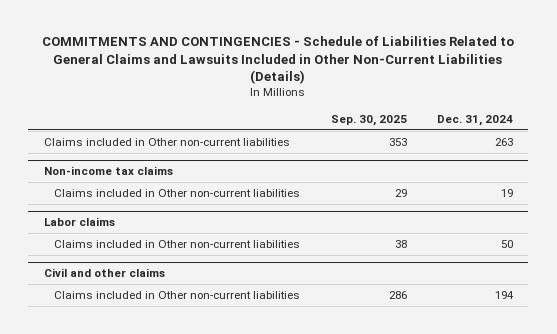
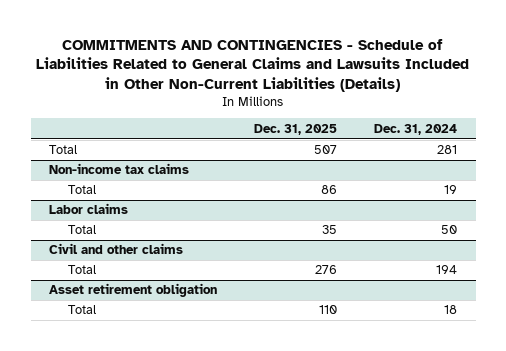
- | Sep. 30, 2025 | Dec. 31, 2024
+ | Dec. 31, 2025 | Dec. 31, 2024
- Claims included in Other non-current liabilities | 353 | 263
+ Total | 507 | 281
@ Non-income tax claims
- Claims included in Other non-current liabilities | 29 | 19
+ Total | 86 | 19
@ Labor claims
- Claims included in Other non-current liabilities | 38 | 50
+ Total | 35 | 50
@ Civil and other claims
- Claims included in Other non-current liabilities | 286 | 194
+ Total | 276 | 194
+ Asset retirement obligation
+ Total | 110 | 18

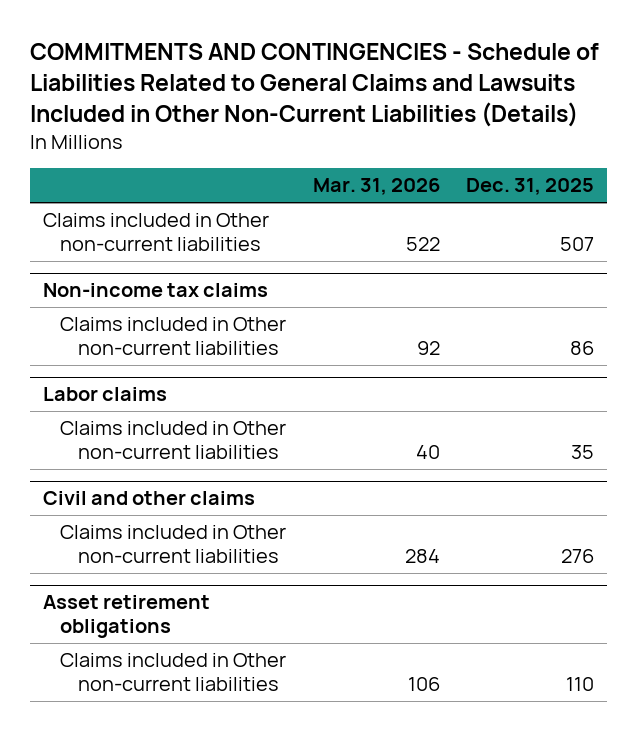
- | Dec. 31, 2025 | Dec. 31, 2024
+ | Mar. 31, 2026 | Dec. 31, 2025
- Total | 507 | 281
+ Claims included in Other non-current liabilities | 522 | 507
@ Non-income tax claims
- Total | 86 | 19
+ Claims included in Other non-current liabilities | 92 | 86
@ Labor claims
- Total | 35 | 50
+ Claims included in Other non-current liabilities | 40 | 35
@ Civil and other claims
- Total | 276 | 194
- Asset retirement obligation
- Total | 110 | 18
@ Civil and other claims
+ Claims included in Other non-current liabilities | 284 | 276
+ Asset retirement obligations
+ Claims included in Other non-current liabilities | 106 | 110

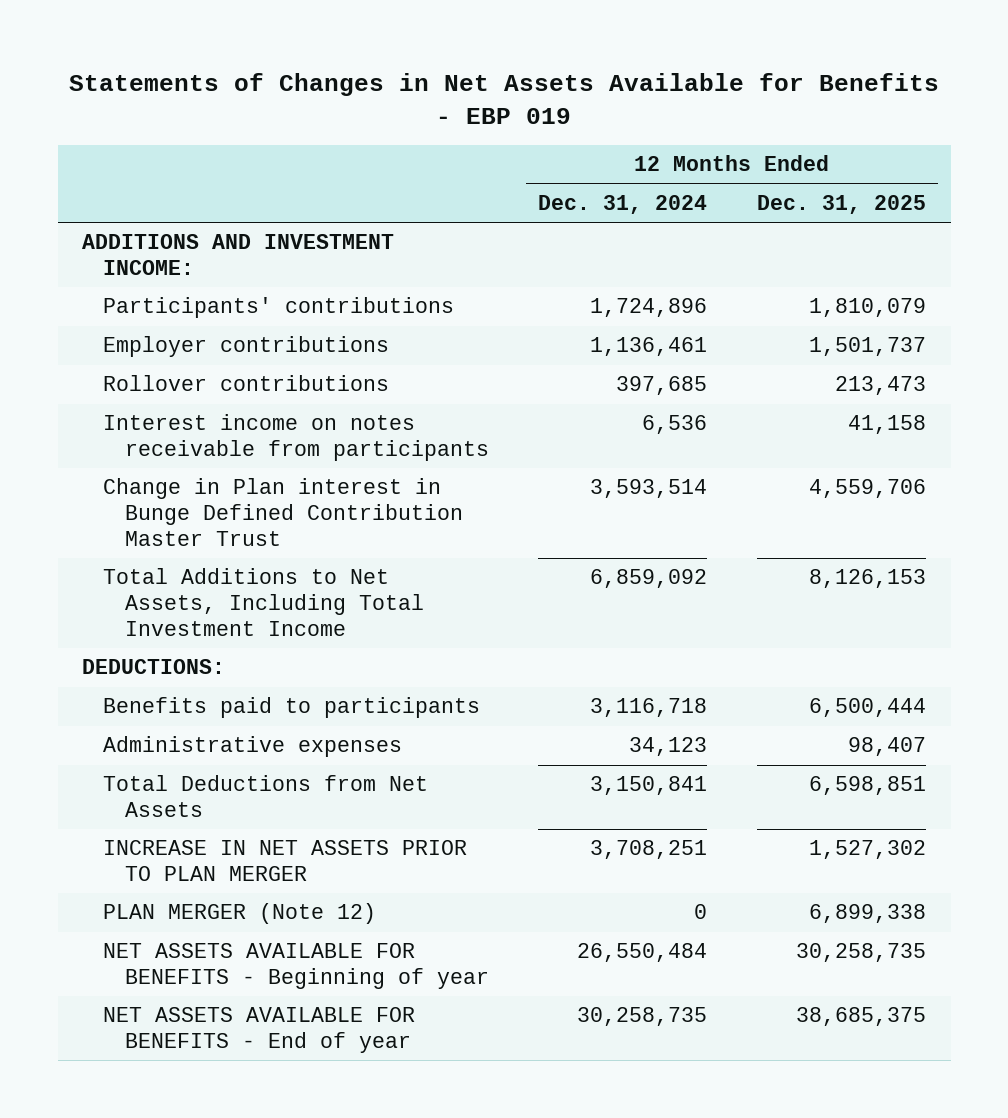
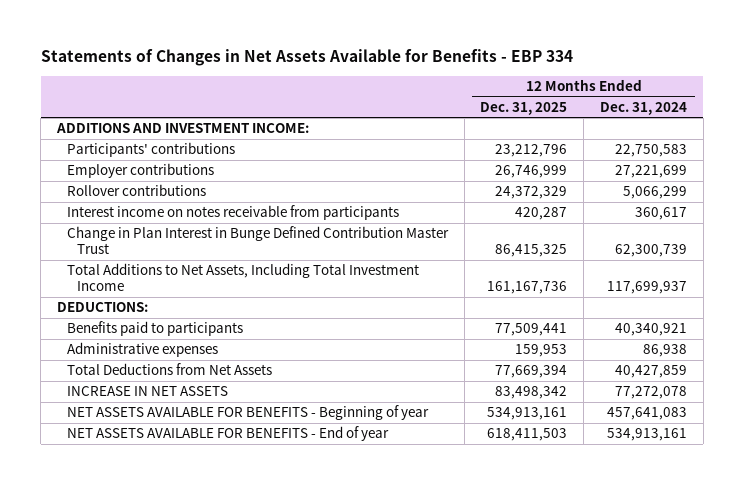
- Statements of Changes in Net Assets Available for Benefits - EBP 019
+ Statements of Changes in Net Assets Available for Benefits - EBP 334
- | 12 Months Ended Dec. 31, 2024 | 12 Months Ended Dec. 31, 2025
+ | 12 Months Ended Dec. 31, 2025 | 12 Months Ended Dec. 31, 2024
- Participants' contributions | 1,724,896 | 1,810,079
- Employer contributions | 1,136,461 | 1,501,737
- Rollover contributions | 397,685 | 213,473
- Interest income on notes receivable from participants | 6,536 | 41,158
- Change in Plan interest in Bunge Defined Contribution Master Trust | 3,593,514 | 4,559,706
- Total Additions to Net Assets, Including Total Investment Income | 6,859,092 | 8,126,153
+ Participants' contributions | 23,212,796 | 22,750,583
+ Employer contributions | 26,746,999 | 27,221,699
+ Rollover contributions | 24,372,329 | 5,066,299
+ Interest income on notes receivable from participants | 420,287 | 360,617
+ Change in Plan Interest in Bunge Defined Contribution Master Trust | 86,415,325 | 62,300,739
+ Total Additions to Net Assets, Including Total Investment Income | 161,167,736 | 117,699,937
- Benefits paid to participants | 3,116,718 | 6,500,444
- Administrative expenses | 34,123 | 98,407
- Total Deductions from Net Assets | 3,150,841 | 6,598,851
- INCREASE IN NET ASSETS PRIOR TO PLAN MERGER | 3,708,251 | 1,527,302
- PLAN MERGER (Note 12) | 0 | 6,899,338
- NET ASSETS AVAILABLE FOR BENEFITS - Beginning of year | 26,550,484 | 30,258,735
- NET ASSETS AVAILABLE FOR BENEFITS - End of year | 30,258,735 | 38,685,375
+ Benefits paid to participants | 77,509,441 | 40,340,921
+ Administrative expenses | 159,953 | 86,938
+ Total Deductions from Net Assets | 77,669,394 | 40,427,859
+ INCREASE IN NET ASSETS | 83,498,342 | 77,272,078
+ NET ASSETS AVAILABLE FOR BENEFITS - Beginning of year | 534,913,161 | 457,641,083
+ NET ASSETS AVAILABLE FOR BENEFITS - End of year | 618,411,503 | 534,913,161

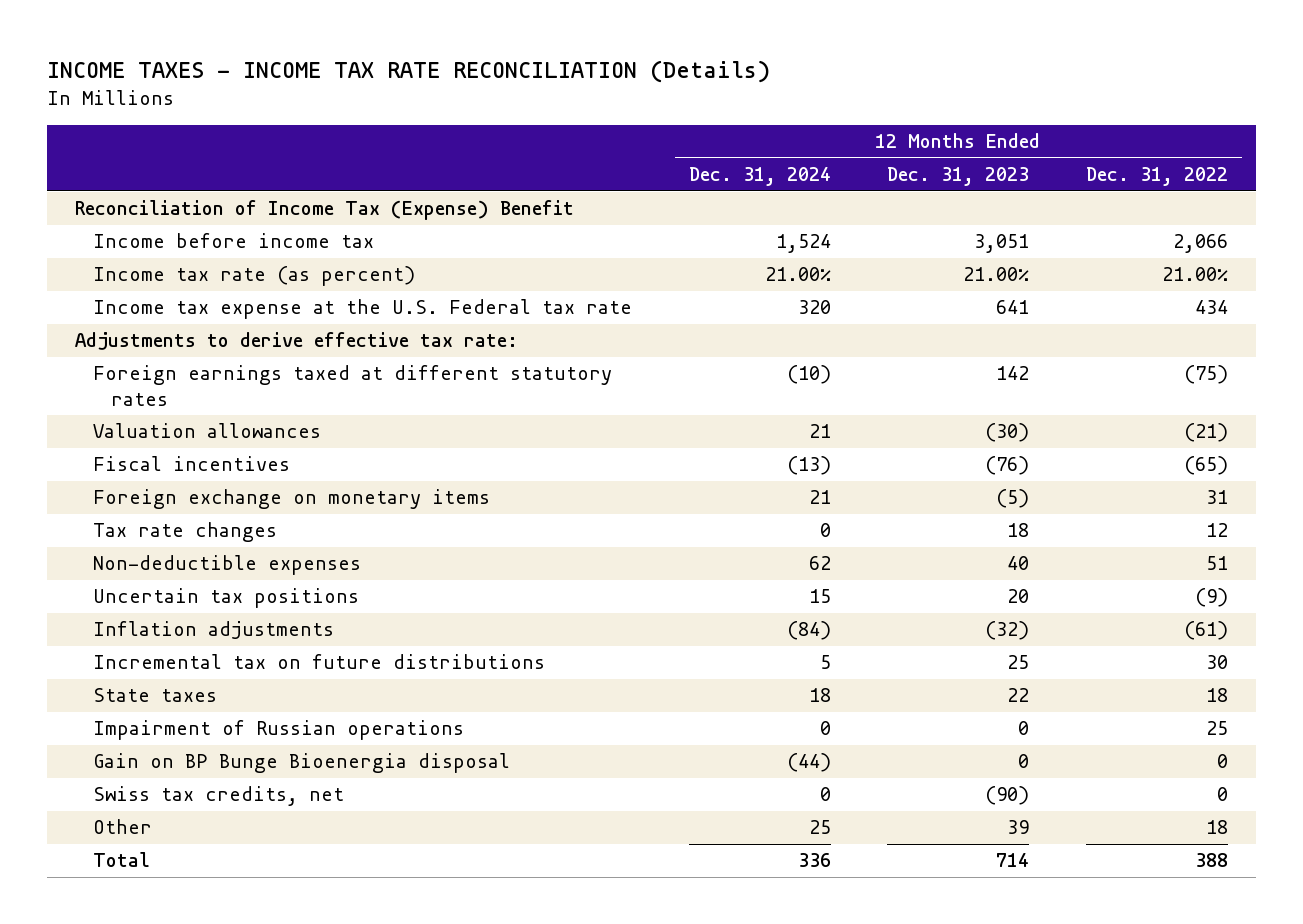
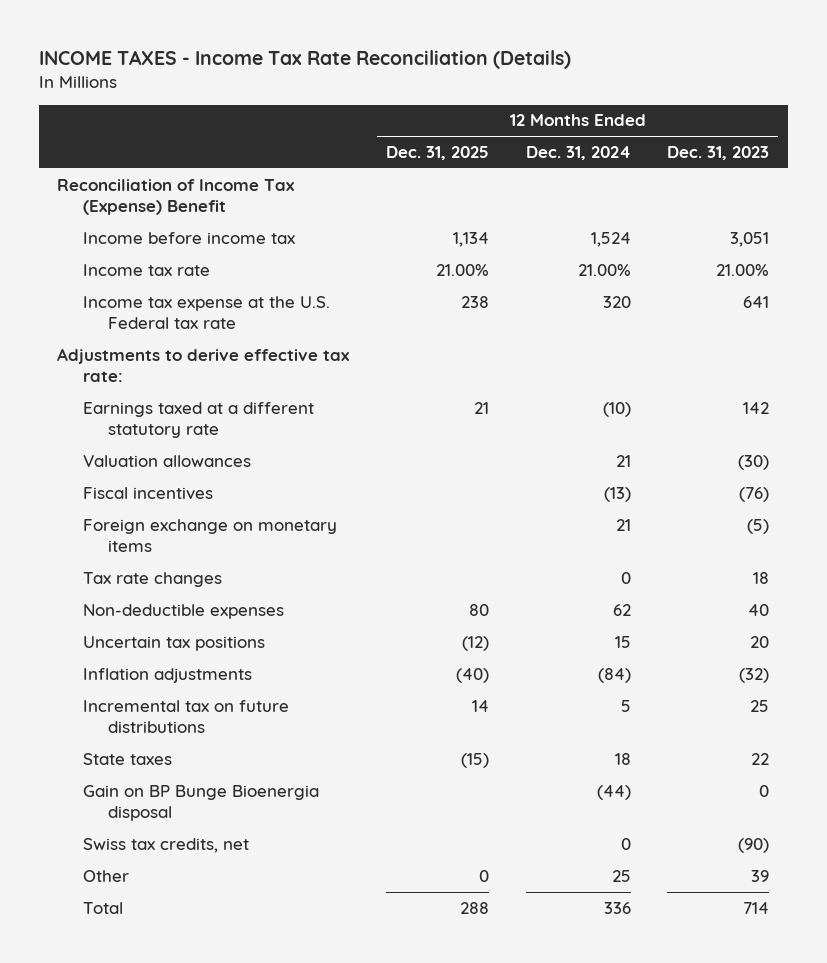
- INCOME TAXES - INCOME TAX RATE RECONCILIATION (Details)
+ INCOME TAXES - Income Tax Rate Reconciliation (Details)
- | 12 Months Ended Dec. 31, 2024 | 12 Months Ended Dec. 31, 2023 | 12 Months Ended Dec. 31, 2022
+ | 12 Months Ended Dec. 31, 2025 | 12 Months Ended Dec. 31, 2024 | 12 Months Ended Dec. 31, 2023
- Income tax rate (as percent) | 21.00% | 21.00% | 21.00%
+ Income tax rate | 21.00% | 21.00% | 21.00%
- Foreign earnings taxed at different statutory rates | (10) | 142 | (75)
+ Earnings taxed at a different statutory rate | 21 | (10) | 142
- Impairment of Russian operations | 0 | 0 | 25

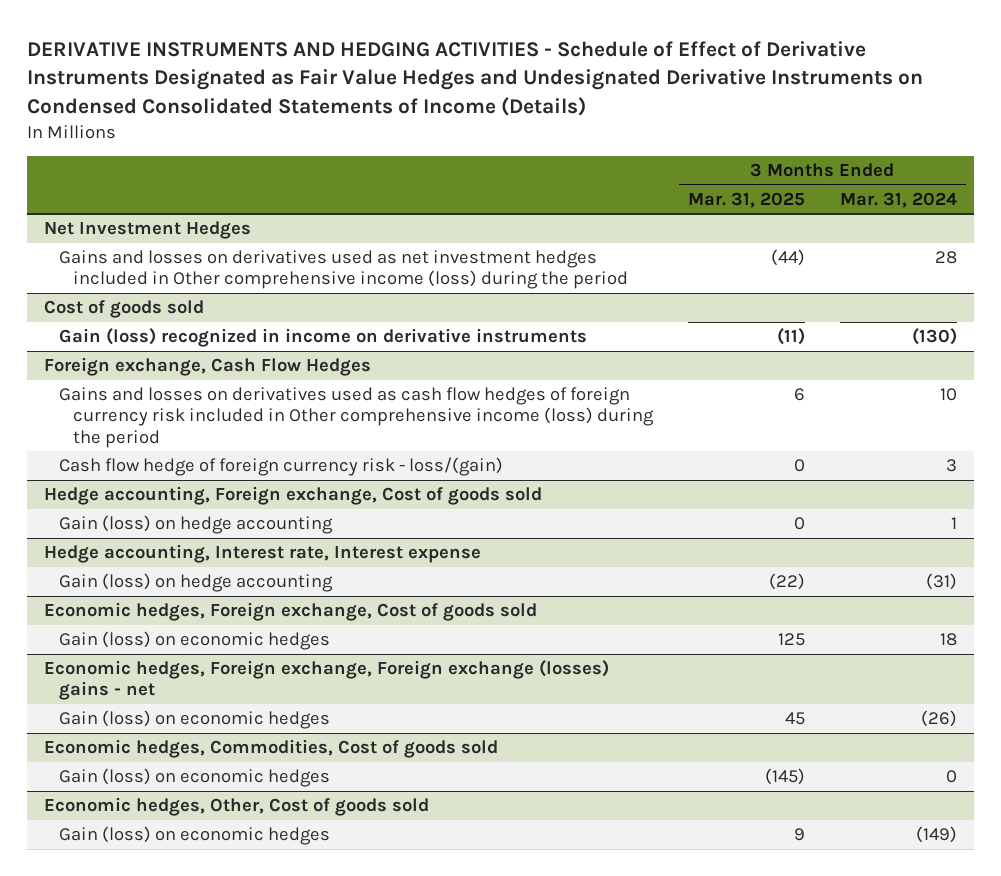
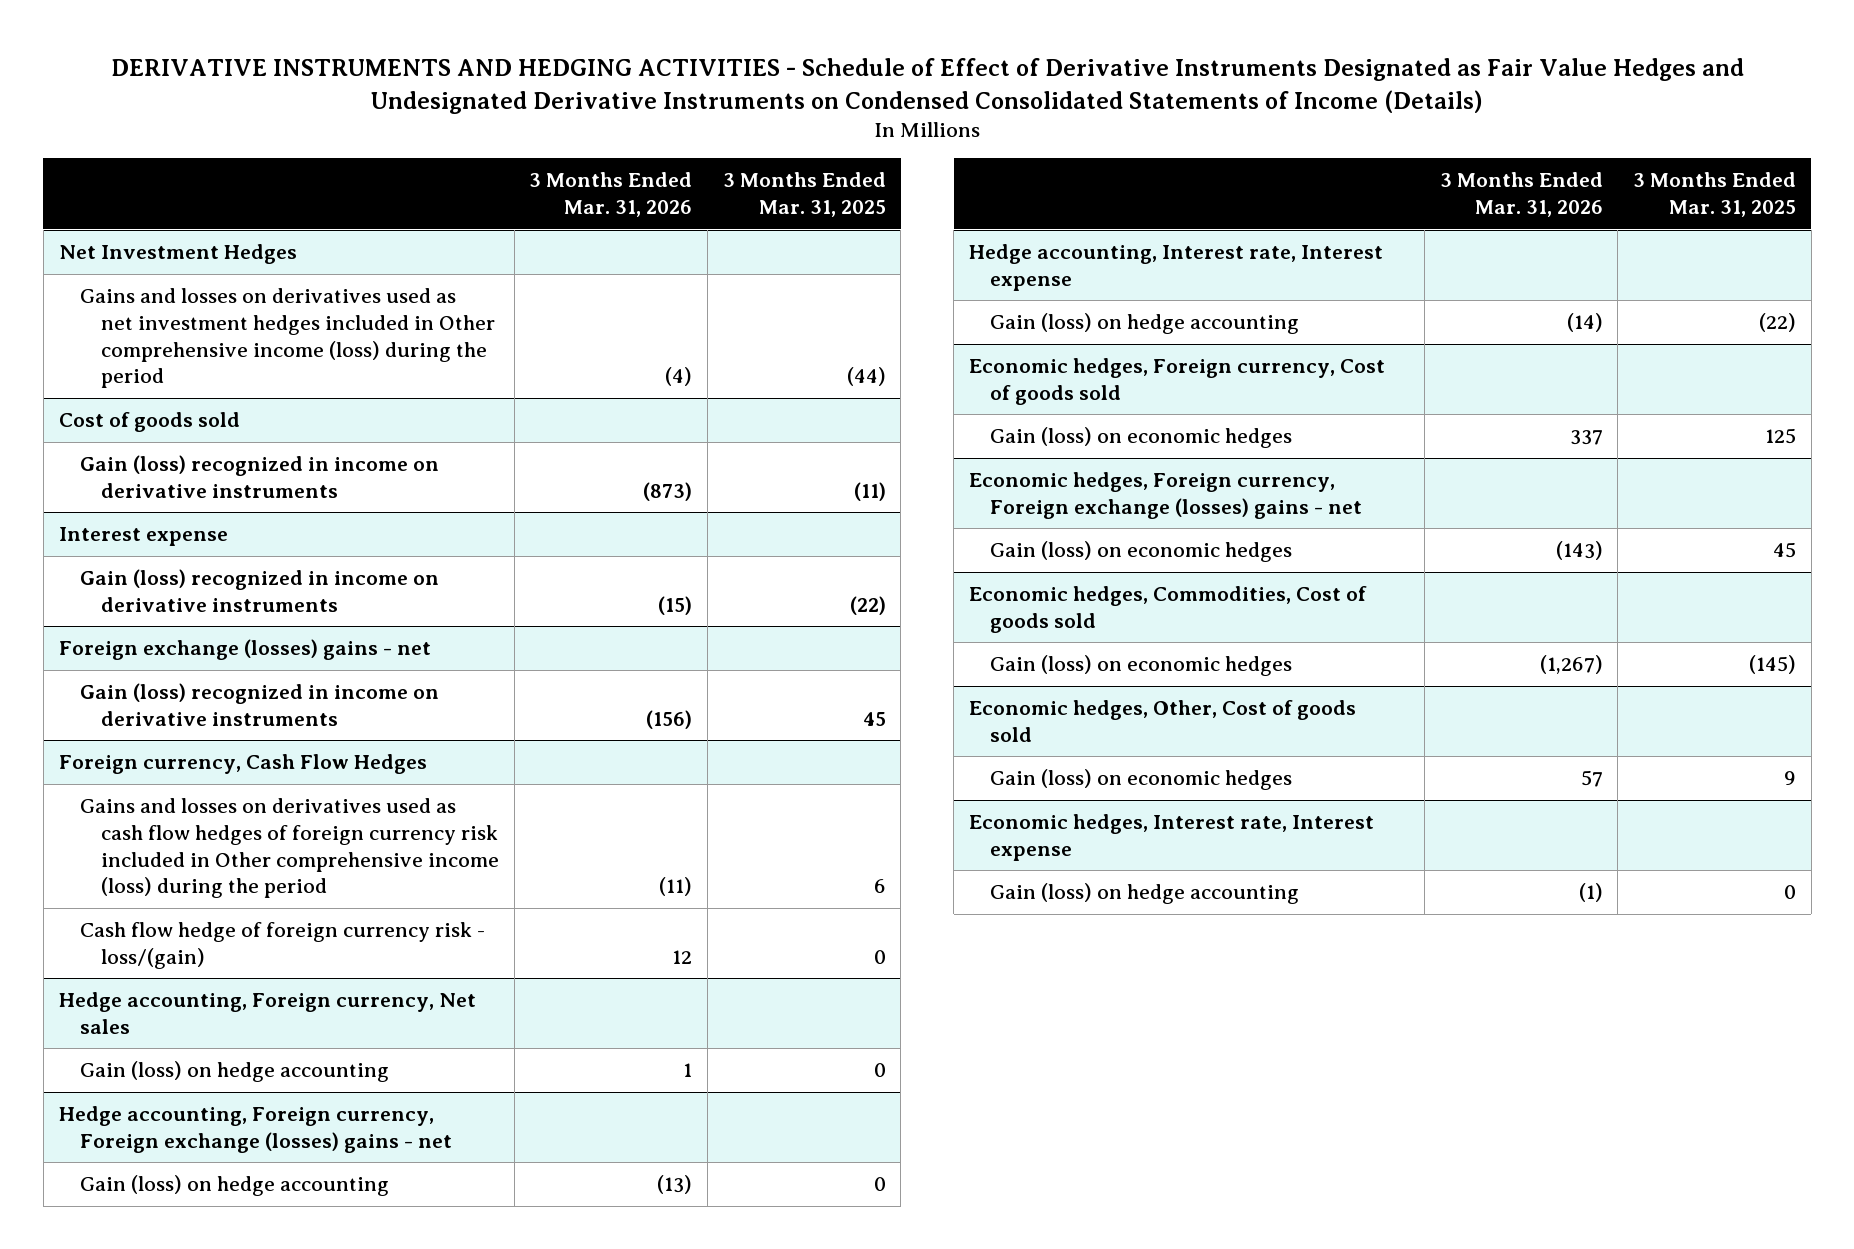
- | 3 Months Ended Mar. 31, 2025 | 3 Months Ended Mar. 31, 2024
+ | 3 Months Ended Mar. 31, 2026 | 3 Months Ended Mar. 31, 2025
- Foreign exchange, Cash Flow Hedges
+ Interest expense
+ Gain (loss) recognized in income on derivative instruments | (15) | (22)
+ Foreign exchange (losses) gains - net
+ Gain (loss) recognized in income on derivative instruments | (156) | 45
+ Foreign currency, Cash Flow Hedges
- Hedge accounting, Foreign exchange, Cost of goods sold
+ Hedge accounting, Foreign currency, Net sales
+ Hedge accounting, Foreign currency, Foreign exchange (losses) gains - net
+ Gain (loss) on hedge accounting | (13) | 0
- Economic hedges, Foreign exchange, Cost of goods sold
+ Economic hedges, Foreign currency, Cost of goods sold
- Economic hedges, Foreign exchange, Foreign exchange (losses) gains - net
+ Economic hedges, Foreign currency, Foreign exchange (losses) gains - net
+ Economic hedges, Interest rate, Interest expense
+ Gain (loss) on hedge accounting | (1) | 0

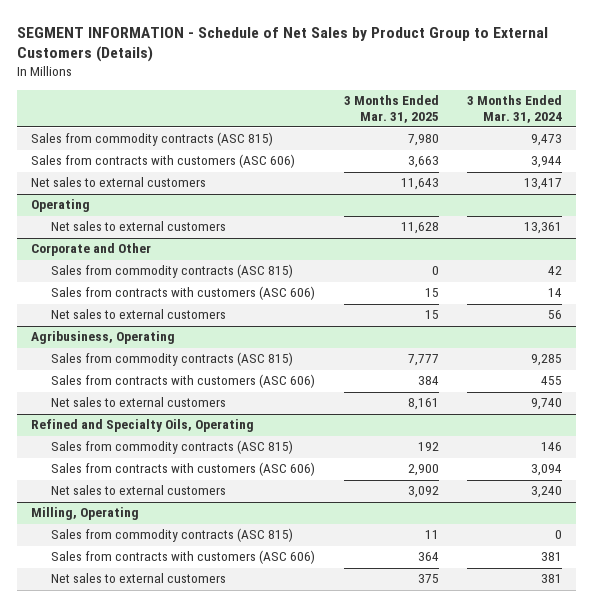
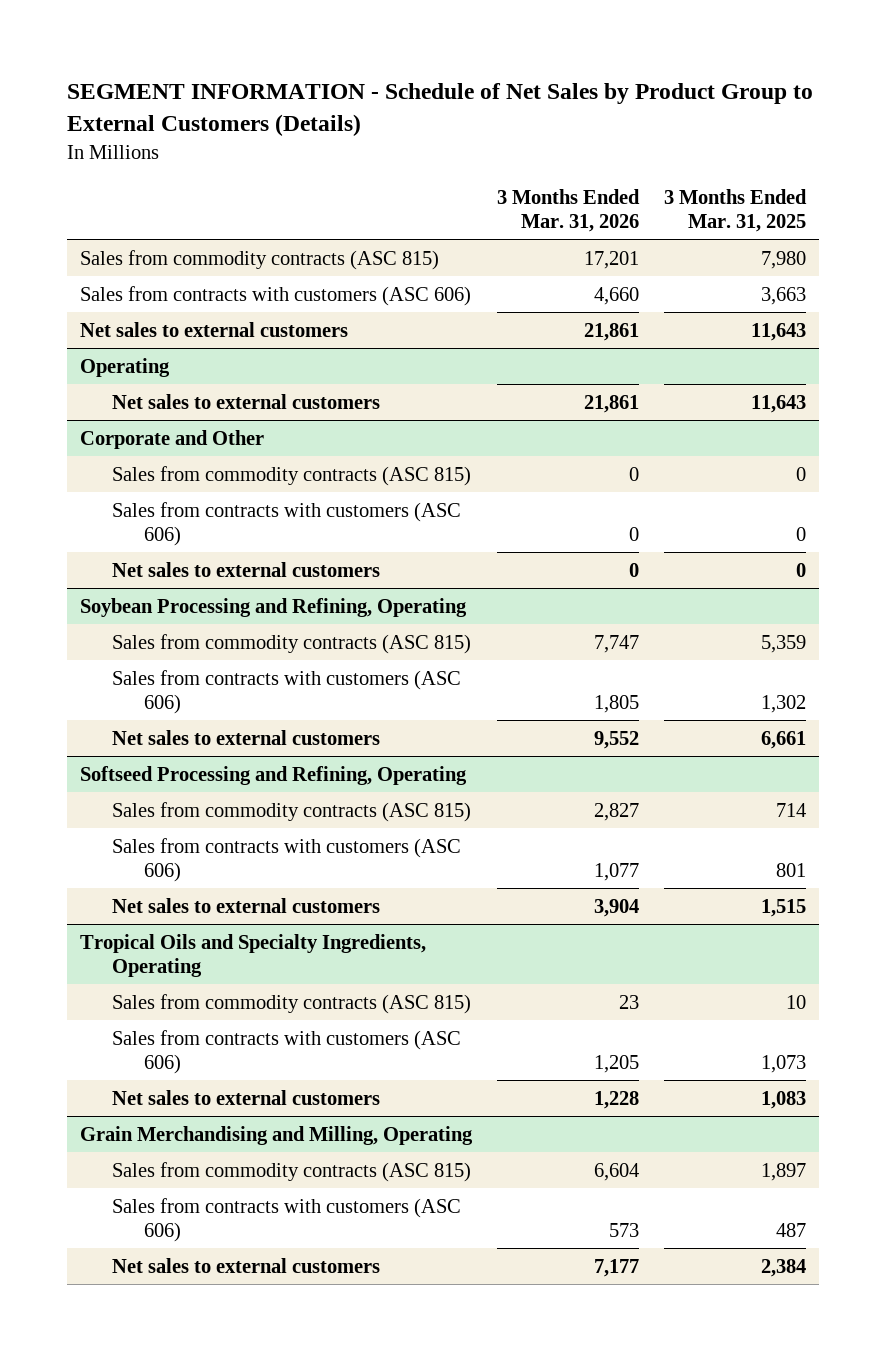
- | 3 Months Ended Mar. 31, 2025 | 3 Months Ended Mar. 31, 2024
+ | 3 Months Ended Mar. 31, 2026 | 3 Months Ended Mar. 31, 2025
@ Operating
- Net sales to external customers | 11,628 | 13,361
+ Net sales to external customers | 21,861 | 11,643
@ Corporate and Other
- Sales from contracts with customers (ASC 606) | 15 | 14
- Net sales to external customers | 15 | 56
- Agribusiness, Operating
- Sales from commodity contracts (ASC 815) | 7,777 | 9,285
- Sales from contracts with customers (ASC 606) | 384 | 455
- Net sales to external customers | 8,161 | 9,740
- Refined and Specialty Oils, Operating
- Sales from commodity contracts (ASC 815) | 192 | 146
- Sales from contracts with customers (ASC 606) | 2,900 | 3,094
- Net sales to external customers | 3,092 | 3,240
- Milling, Operating
- Sales from commodity contracts (ASC 815) | 11 | 0
- Sales from contracts with customers (ASC 606) | 364 | 381
- Net sales to external customers | 375 | 381
@ Corporate and Other
+ Sales from contracts with customers (ASC 606) | 0 | 0
+ Net sales to external customers | 0 | 0
+ Soybean Processing and Refining, Operating
+ Sales from commodity contracts (ASC 815) | 7,747 | 5,359
+ Sales from contracts with customers (ASC 606) | 1,805 | 1,302
+ Net sales to external customers | 9,552 | 6,661
+ Softseed Processing and Refining, Operating
+ Sales from commodity contracts (ASC 815) | 2,827 | 714
+ Sales from contracts with customers (ASC 606) | 1,077 | 801
+ Net sales to external customers | 3,904 | 1,515
+ Tropical Oils and Specialty Ingredients, Operating
+ Sales from commodity contracts (ASC 815) | 23 | 10
+ Sales from contracts with customers (ASC 606) | 1,205 | 1,073
+ Net sales to external customers | 1,228 | 1,083
+ Grain Merchandising and Milling, Operating
+ Sales from commodity contracts (ASC 815) | 6,604 | 1,897
+ Sales from contracts with customers (ASC 606) | 573 | 487
+ Net sales to external customers | 7,177 | 2,384

